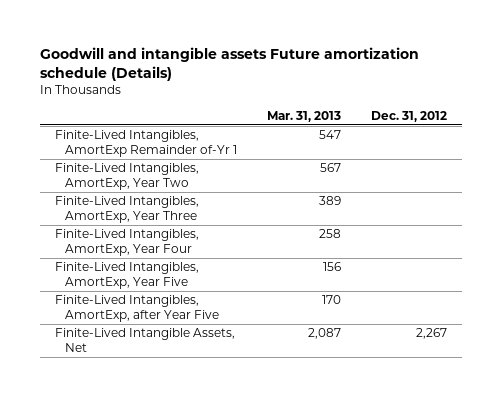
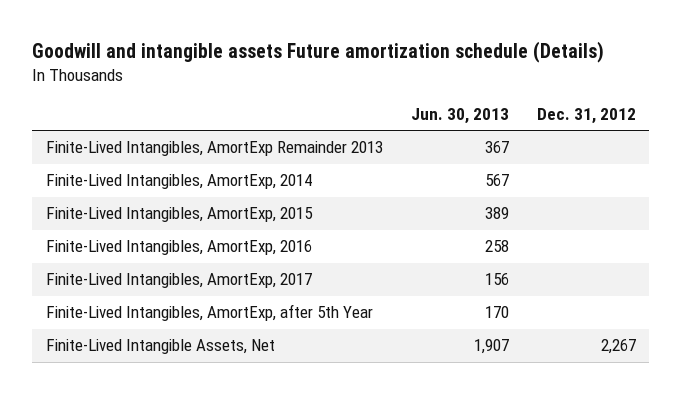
- | Mar. 31, 2013 | Dec. 31, 2012
+ | Jun. 30, 2013 | Dec. 31, 2012
- Finite-Lived Intangibles, AmortExp Remainder of-Yr 1 | 547 |
- Finite-Lived Intangibles, AmortExp, Year Two | 567 |
- Finite-Lived Intangibles, AmortExp, Year Three | 389 |
- Finite-Lived Intangibles, AmortExp, Year Four | 258 |
- Finite-Lived Intangibles, AmortExp, Year Five | 156 |
- Finite-Lived Intangibles, AmortExp, after Year Five | 170 |
+ Finite-Lived Intangibles, AmortExp Remainder 2013 | 367 |
+ Finite-Lived Intangibles, AmortExp, 2014 | 567 |
+ Finite-Lived Intangibles, AmortExp, 2015 | 389 |
+ Finite-Lived Intangibles, AmortExp, 2016 | 258 |
+ Finite-Lived Intangibles, AmortExp, 2017 | 156 |
+ Finite-Lived Intangibles, AmortExp, after 5th Year | 170 |

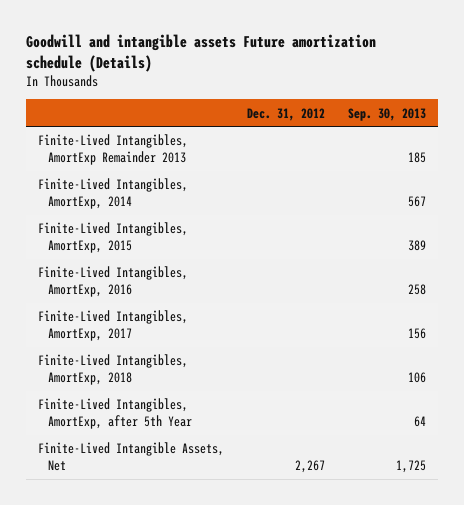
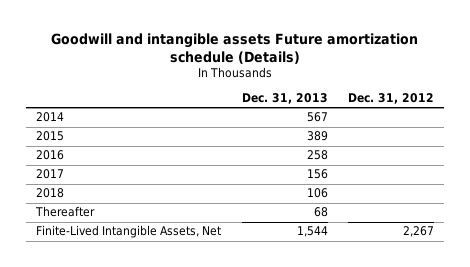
- | Dec. 31, 2012 | Sep. 30, 2013
+ | Dec. 31, 2013 | Dec. 31, 2012
- Finite-Lived Intangibles, AmortExp Remainder 2013 | | 185
- Finite-Lived Intangibles, AmortExp, 2014 | | 567
- Finite-Lived Intangibles, AmortExp, 2015 | | 389
- Finite-Lived Intangibles, AmortExp, 2016 | | 258
- Finite-Lived Intangibles, AmortExp, 2017 | | 156
- Finite-Lived Intangibles, AmortExp, 2018 | | 106
- Finite-Lived Intangibles, AmortExp, after 5th Year | | 64
+ 2014 | 567 |
+ 2015 | 389 |
+ 2016 | 258 |
+ 2017 | 156 |
+ 2018 | 106 |
+ Thereafter | 68 |

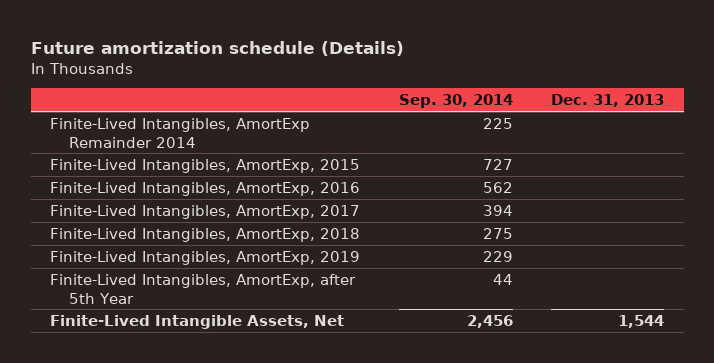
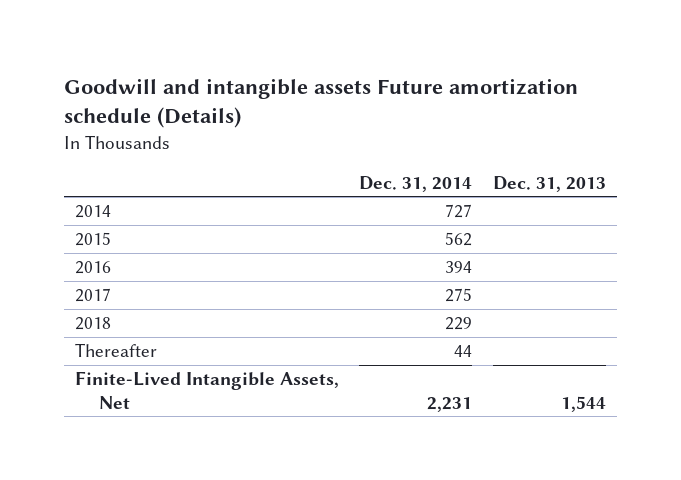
- Future amortization schedule (Details)
+ Goodwill and intangible assets Future amortization schedule (Details)
- | Sep. 30, 2014 | Dec. 31, 2013
+ | Dec. 31, 2014 | Dec. 31, 2013
- Finite-Lived Intangibles, AmortExp Remainder 2014 | 225 |
- Finite-Lived Intangibles, AmortExp, 2015 | 727 |
- Finite-Lived Intangibles, AmortExp, 2016 | 562 |
- Finite-Lived Intangibles, AmortExp, 2017 | 394 |
- Finite-Lived Intangibles, AmortExp, 2018 | 275 |
- Finite-Lived Intangibles, AmortExp, 2019 | 229 |
- Finite-Lived Intangibles, AmortExp, after 5th Year | 44 |
+ 2014 | 727 |
+ 2015 | 562 |
+ 2016 | 394 |
+ 2017 | 275 |
+ 2018 | 229 |
+ Thereafter | 44 |

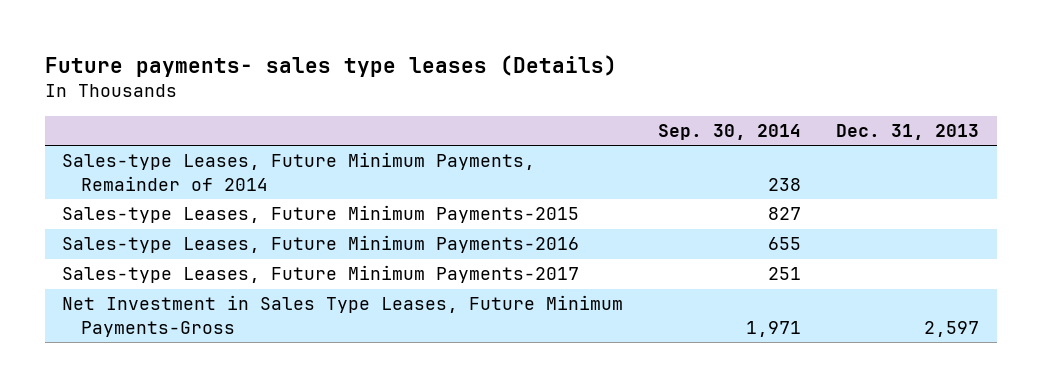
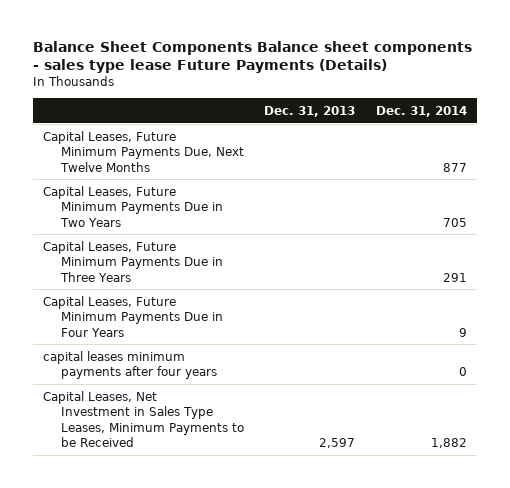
- Future payments- sales type leases (Details)
+ Balance Sheet Components Balance sheet components - sales type lease Future Payments (Details)
- | Sep. 30, 2014 | Dec. 31, 2013
+ | Dec. 31, 2013 | Dec. 31, 2014
- Sales-type Leases, Future Minimum Payments, Remainder of 2014 | 238 |
- Sales-type Leases, Future Minimum Payments-2015 | 827 |
- Sales-type Leases, Future Minimum Payments-2016 | 655 |
- Sales-type Leases, Future Minimum Payments-2017 | 251 |
- Net Investment in Sales Type Leases, Future Minimum Payments-Gross | 1,971 | 2,597
+ Capital Leases, Future Minimum Payments Due, Next Twelve Months | | 877
+ Capital Leases, Future Minimum Payments Due in Two Years | | 705
+ Capital Leases, Future Minimum Payments Due in Three Years | | 291
+ Capital Leases, Future Minimum Payments Due in Four Years | | 9
+ capital leases minimum payments after four years | | 0
+ Capital Leases, Net Investment in Sales Type Leases, Minimum Payments to be Received | 2,597 | 1,882

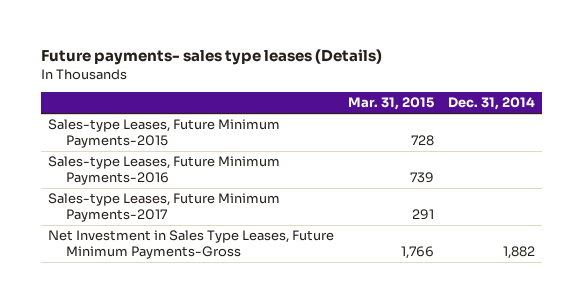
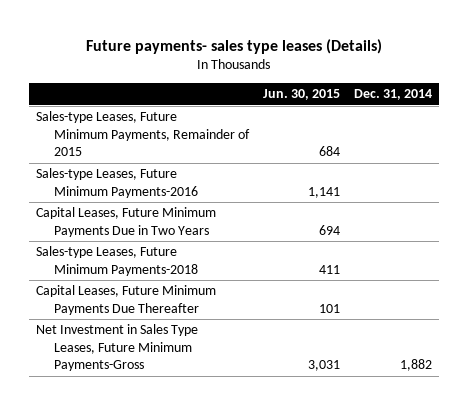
- | Mar. 31, 2015 | Dec. 31, 2014
+ | Jun. 30, 2015 | Dec. 31, 2014
- Sales-type Leases, Future Minimum Payments-2015 | 728 |
+ Sales-type Leases, Future Minimum Payments, Remainder of 2015 | 684 |
- Sales-type Leases, Future Minimum Payments-2017 | 291 |
+ Capital Leases, Future Minimum Payments Due in Two Years | 694 |
+ Sales-type Leases, Future Minimum Payments-2018 | 411 |
+ Capital Leases, Future Minimum Payments Due Thereafter | 101 |

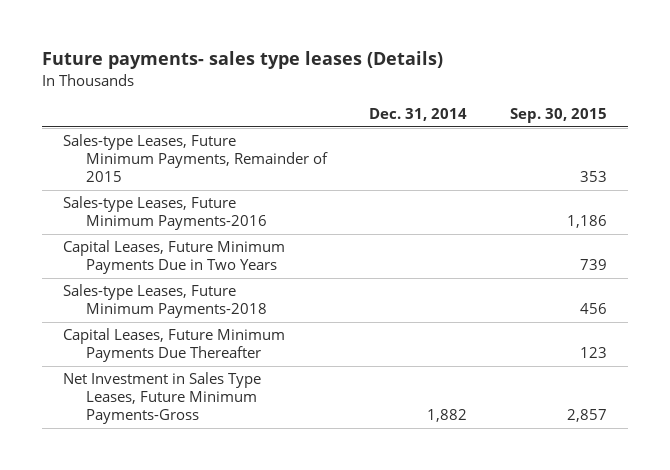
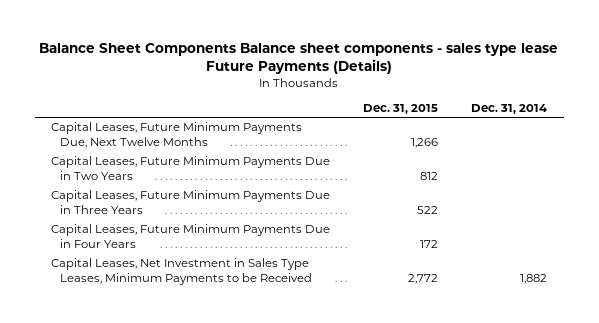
- Future payments- sales type leases (Details)
+ Balance Sheet Components Balance sheet components - sales type lease Future Payments (Details)
- | Dec. 31, 2014 | Sep. 30, 2015
+ | Dec. 31, 2015 | Dec. 31, 2014
- Sales-type Leases, Future Minimum Payments, Remainder of 2015 | | 353
- Sales-type Leases, Future Minimum Payments-2016 | | 1,186
+ Capital Leases, Future Minimum Payments Due, Next Twelve Months | 1,266 |
- Sales-type Leases, Future Minimum Payments-2018 | | 456
- Capital Leases, Future Minimum Payments Due Thereafter | | 123
- Net Investment in Sales Type Leases, Future Minimum Payments-Gross | 1,882 | 2,857
+ Capital Leases, Future Minimum Payments Due in Three Years | 522 |
+ Capital Leases, Future Minimum Payments Due in Four Years | 172 |
+ Capital Leases, Net Investment in Sales Type Leases, Minimum Payments to be Received | 2,772 | 1,882

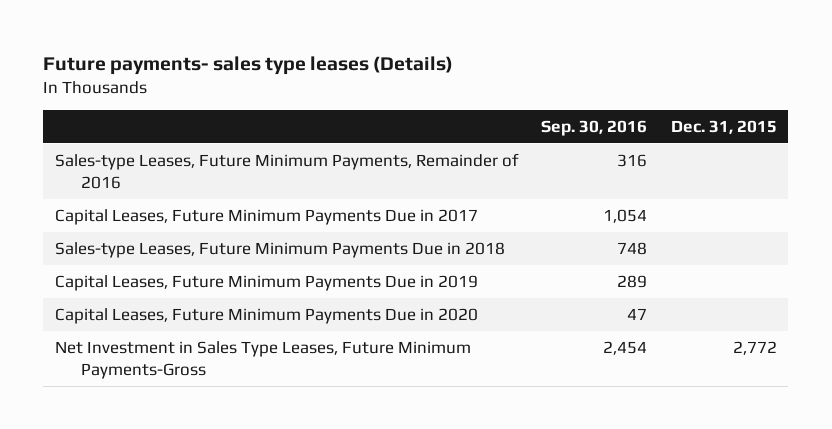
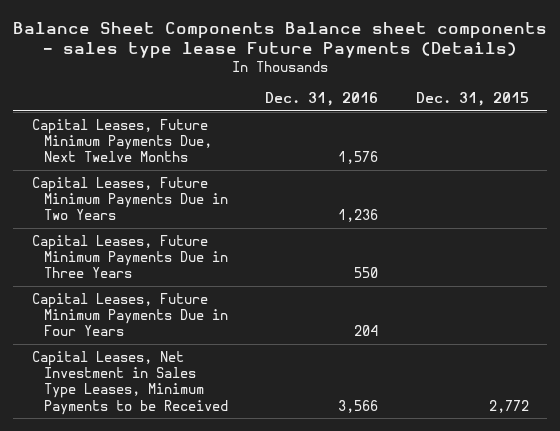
- Future payments- sales type leases (Details)
+ Balance Sheet Components Balance sheet components - sales type lease Future Payments (Details)
- | Sep. 30, 2016 | Dec. 31, 2015
+ | Dec. 31, 2016 | Dec. 31, 2015
- Sales-type Leases, Future Minimum Payments, Remainder of 2016 | 316 |
- Capital Leases, Future Minimum Payments Due in 2017 | 1,054 |
- Sales-type Leases, Future Minimum Payments Due in 2018 | 748 |
- Capital Leases, Future Minimum Payments Due in 2019 | 289 |
- Capital Leases, Future Minimum Payments Due in 2020 | 47 |
- Net Investment in Sales Type Leases, Future Minimum Payments-Gross | 2,454 | 2,772
+ Capital Leases, Future Minimum Payments Due, Next Twelve Months | 1,576 |
+ Capital Leases, Future Minimum Payments Due in Two Years | 1,236 |
+ Capital Leases, Future Minimum Payments Due in Three Years | 550 |
+ Capital Leases, Future Minimum Payments Due in Four Years | 204 |
+ Capital Leases, Net Investment in Sales Type Leases, Minimum Payments to be Received | 3,566 | 2,772

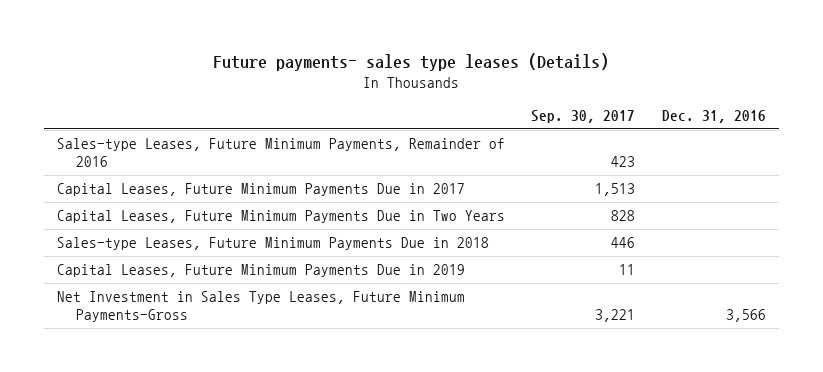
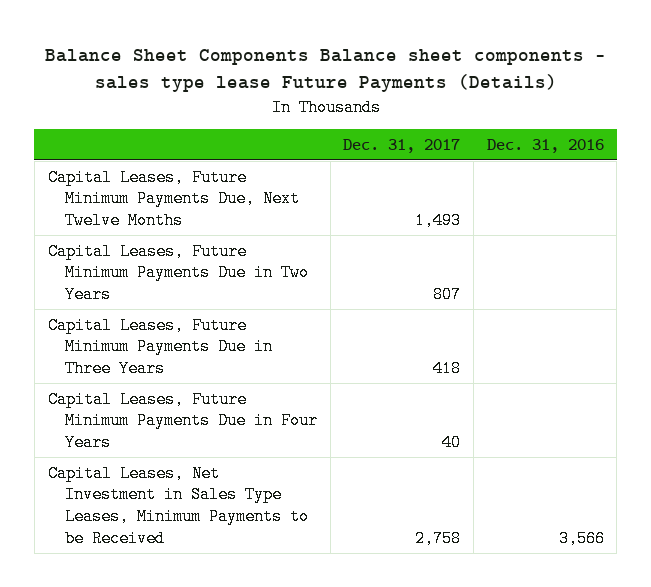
- Future payments- sales type leases (Details)
+ Balance Sheet Components Balance sheet components - sales type lease Future Payments (Details)
- | Sep. 30, 2017 | Dec. 31, 2016
+ | Dec. 31, 2017 | Dec. 31, 2016
- Sales-type Leases, Future Minimum Payments, Remainder of 2016 | 423 |
- Capital Leases, Future Minimum Payments Due in 2017 | 1,513 |
+ Capital Leases, Future Minimum Payments Due, Next Twelve Months | 1,493 |
- Sales-type Leases, Future Minimum Payments Due in 2018 | 446 |
- Capital Leases, Future Minimum Payments Due in 2019 | 11 |
- Net Investment in Sales Type Leases, Future Minimum Payments-Gross | 3,221 | 3,566
+ Capital Leases, Future Minimum Payments Due in Three Years | 418 |
+ Capital Leases, Future Minimum Payments Due in Four Years | 40 |
+ Capital Leases, Net Investment in Sales Type Leases, Minimum Payments to be Received | 2,758 | 3,566

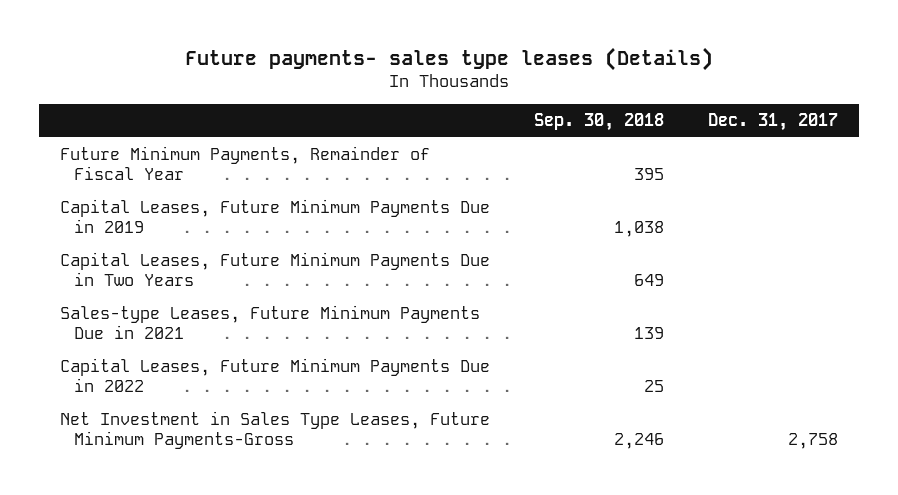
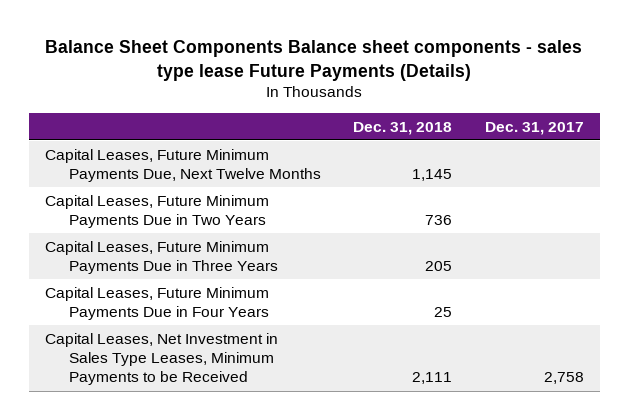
- Future payments- sales type leases (Details)
+ Balance Sheet Components Balance sheet components - sales type lease Future Payments (Details)
- | Sep. 30, 2018 | Dec. 31, 2017
+ | Dec. 31, 2018 | Dec. 31, 2017
- Future Minimum Payments, Remainder of Fiscal Year | 395 |
- Capital Leases, Future Minimum Payments Due in 2019 | 1,038 |
+ Capital Leases, Future Minimum Payments Due, Next Twelve Months | 1,145 |
- Sales-type Leases, Future Minimum Payments Due in 2021 | 139 |
- Capital Leases, Future Minimum Payments Due in 2022 | 25 |
- Net Investment in Sales Type Leases, Future Minimum Payments-Gross | 2,246 | 2,758
+ Capital Leases, Future Minimum Payments Due in Three Years | 205 |
+ Capital Leases, Future Minimum Payments Due in Four Years | 25 |
+ Capital Leases, Net Investment in Sales Type Leases, Minimum Payments to be Received | 2,111 | 2,758

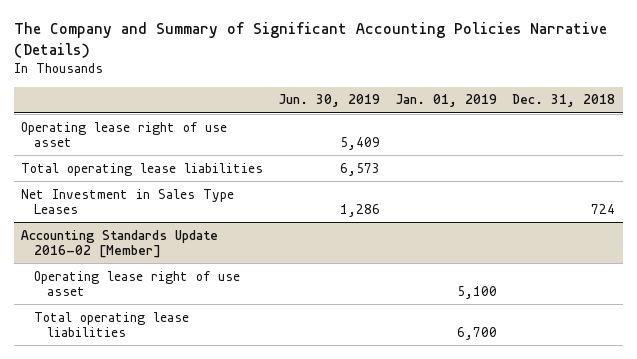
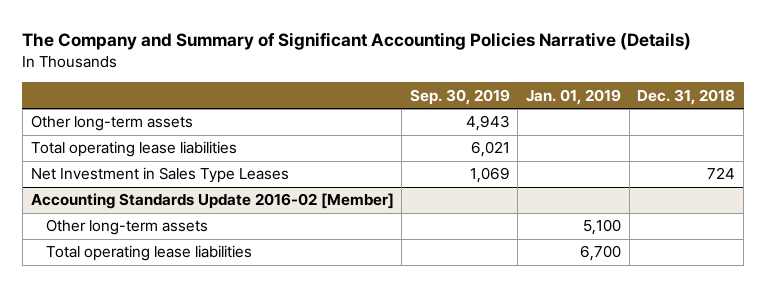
- | Jun. 30, 2019 | Jan. 01, 2019 | Dec. 31, 2018
+ | Sep. 30, 2019 | Jan. 01, 2019 | Dec. 31, 2018
- Operating lease right of use asset | 5,409 | |
+ Other long-term assets | 4,943 | |
@ Accounting Standards Update 2016-02 [Member]
- Operating lease right of use asset | | 5,100 |
+ Other long-term assets | | 5,100 |

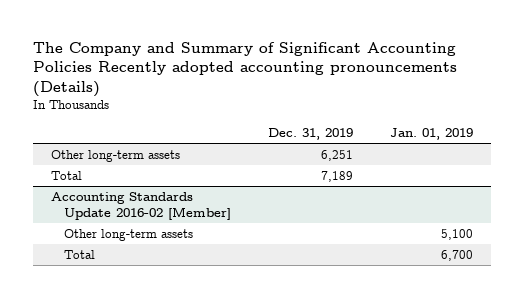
- The Company and Summary of Significant Accounting Policies Narrative (Details)
+ The Company and Summary of Significant Accounting Policies Recently adopted accounting pronouncements (Details)
- | Sep. 30, 2019 | Jan. 01, 2019 | Dec. 31, 2018
+ | Dec. 31, 2019 | Jan. 01, 2019
- Total operating lease liabilities | 6,021 | |
- Net Investment in Sales Type Leases | 1,069 | | 724
+ Total | 7,189 |
@ Accounting Standards Update 2016-02 [Member]
- Total operating lease liabilities | | 6,700 |
+ Total | | 6,700

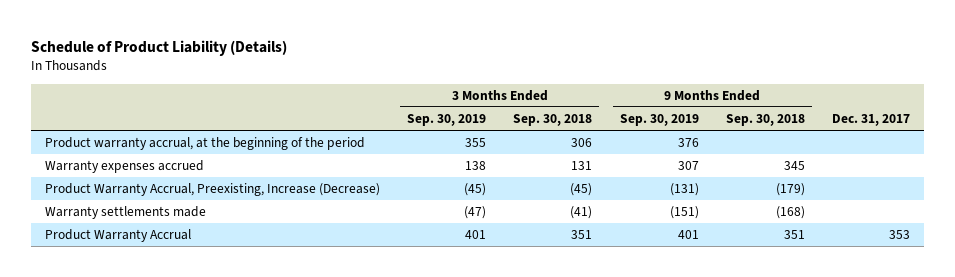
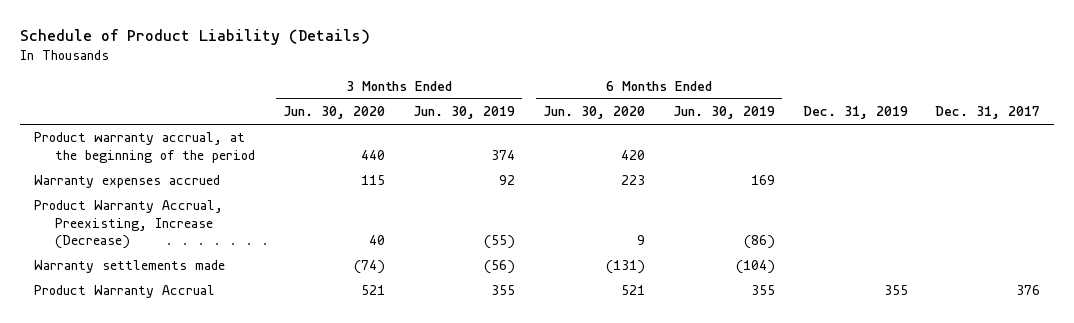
- | 3 Months Ended Sep. 30, 2019 | 3 Months Ended Sep. 30, 2018 | 9 Months Ended Sep. 30, 2019 | 9 Months Ended Sep. 30, 2018 | Dec. 31, 2017
+ | 3 Months Ended Jun. 30, 2020 | 3 Months Ended Jun. 30, 2019 | 6 Months Ended Jun. 30, 2020 | 6 Months Ended Jun. 30, 2019 | Dec. 31, 2019 | Dec. 31, 2017
- Product Warranty Accrual | 401 | 351 | 401 | 351 | 353
+ Product Warranty Accrual | 521 | 355 | 521 | 355 | 355 | 376

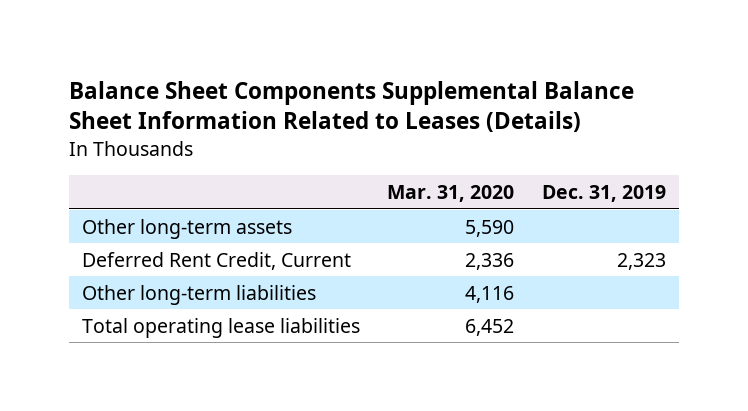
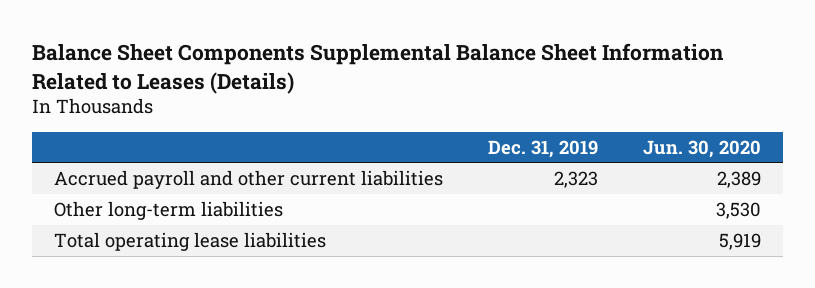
- | Mar. 31, 2020 | Dec. 31, 2019
+ | Dec. 31, 2019 | Jun. 30, 2020
- Other long-term assets | 5,590 |
- Deferred Rent Credit, Current | 2,336 | 2,323
+ Accrued payroll and other current liabilities | 2,323 | 2,389

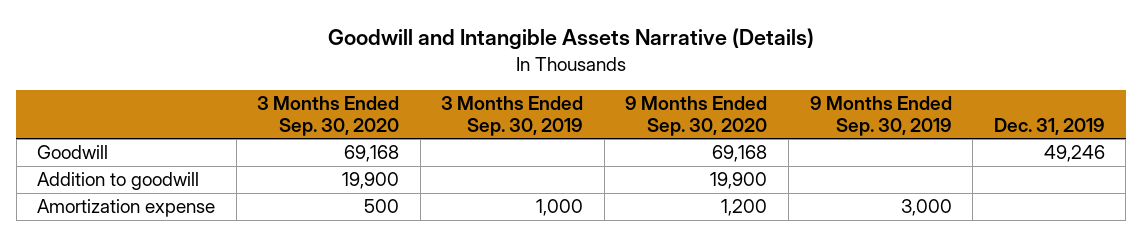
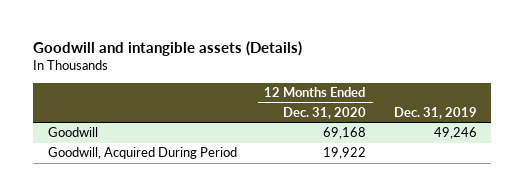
- Goodwill and Intangible Assets Narrative (Details)
+ Goodwill and intangible assets (Details)
- | 3 Months Ended Sep. 30, 2020 | 3 Months Ended Sep. 30, 2019 | 9 Months Ended Sep. 30, 2020 | 9 Months Ended Sep. 30, 2019 | Dec. 31, 2019
+ | 12 Months Ended Dec. 31, 2020 | Dec. 31, 2019
- Addition to goodwill | 19,900 | | 19,900 | |
- Amortization expense | 500 | 1,000 | 1,200 | 3,000 |
+ Goodwill, Acquired During Period | 19,922 |

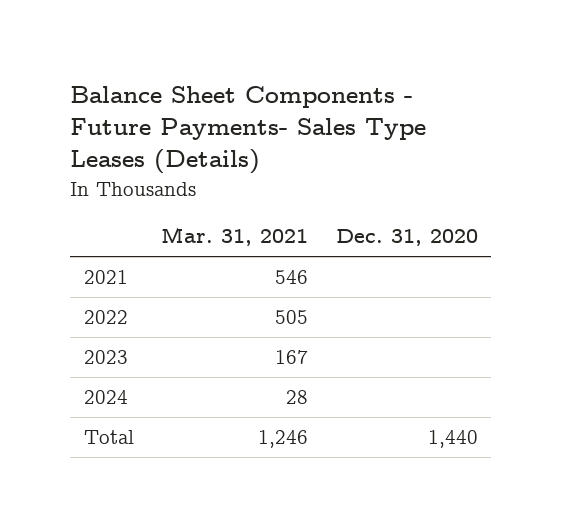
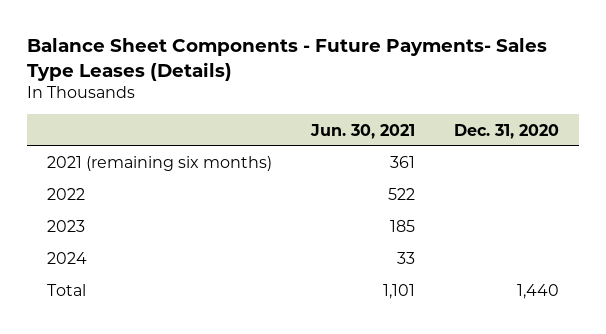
- | Mar. 31, 2021 | Dec. 31, 2020
+ | Jun. 30, 2021 | Dec. 31, 2020
- 2021 | 546 |
+ 2021 (remaining six months) | 361 |

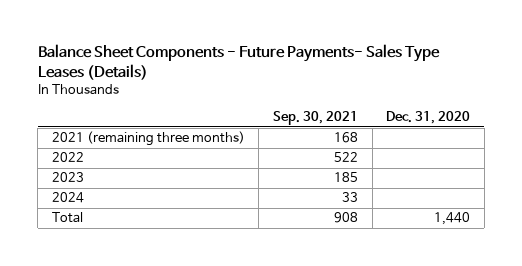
- | Jun. 30, 2021 | Dec. 31, 2020
+ | Sep. 30, 2021 | Dec. 31, 2020
- 2021 (remaining six months) | 361 |
+ 2021 (remaining three months) | 168 |

